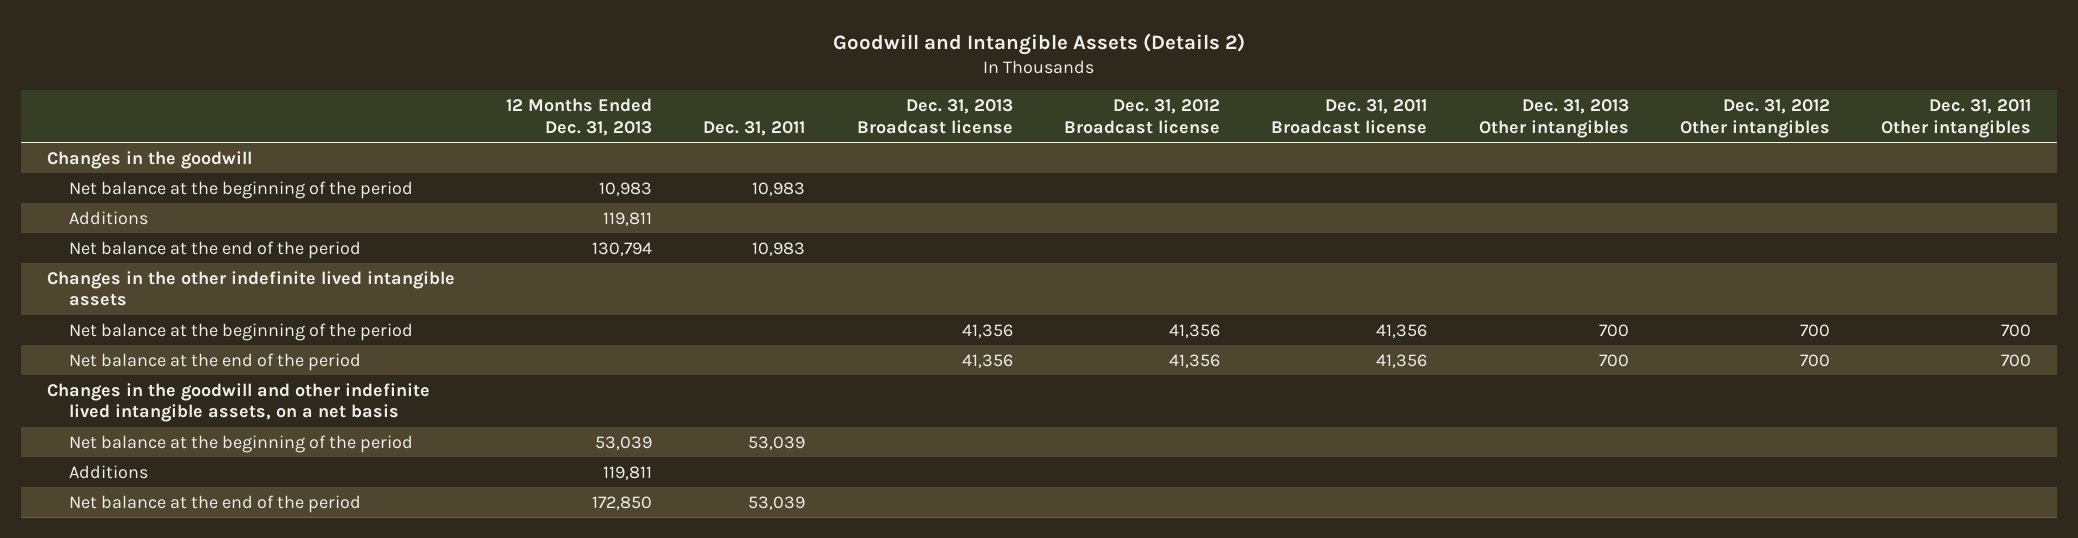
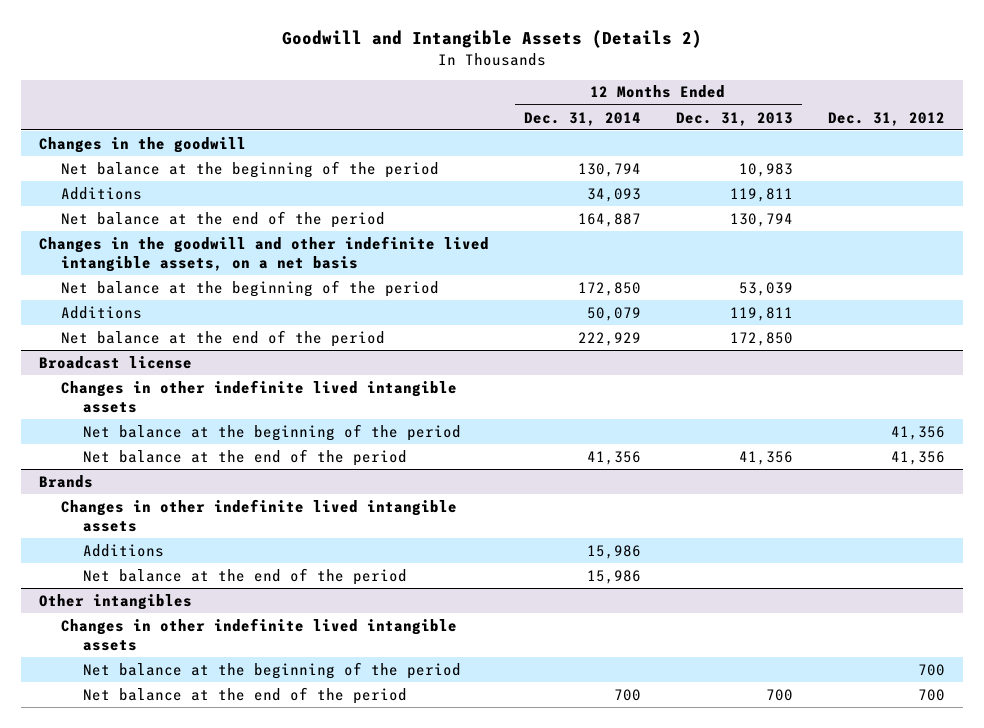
- | 12 Months Ended Dec. 31, 2013 | Dec. 31, 2011 | Dec. 31, 2013 Broadcast license | Dec. 31, 2012 Broadcast license | Dec. 31, 2011 Broadcast license | Dec. 31, 2013 Other intangibles | Dec. 31, 2012 Other intangibles | Dec. 31, 2011 Other intangibles
+ | 12 Months Ended Dec. 31, 2014 | 12 Months Ended Dec. 31, 2013 | Dec. 31, 2012
- Changes in the other indefinite lived intangible assets
- Net balance at the beginning of the period | | | 41,356 | 41,356 | 41,356 | 700 | 700 | 700
- Net balance at the end of the period | | | 41,356 | 41,356 | 41,356 | 700 | 700 | 700
+ Broadcast license
+ Changes in other indefinite lived intangible assets
+ Net balance at the beginning of the period | | | 41,356
+ Net balance at the end of the period | 41,356 | 41,356 | 41,356
+ Brands
+ Changes in other indefinite lived intangible assets
+ Additions | 15,986 | |
+ Net balance at the end of the period | 15,986 | |
+ Other intangibles
+ Changes in other indefinite lived intangible assets
+ Net balance at the beginning of the period | | | 700
+ Net balance at the end of the period | 700 | 700 | 700

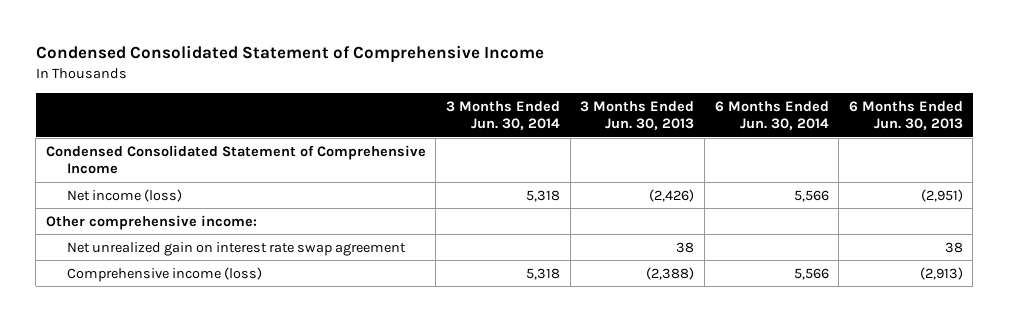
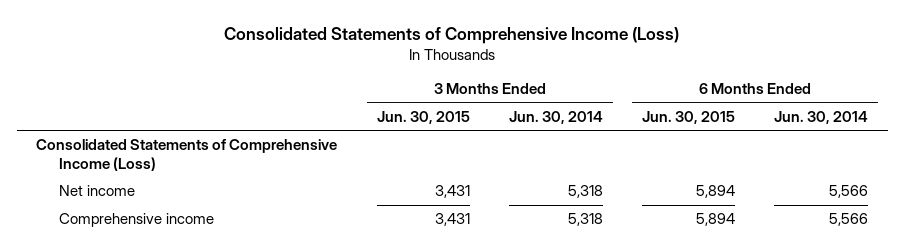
- Condensed Consolidated Statement of Comprehensive Income
+ Consolidated Statements of Comprehensive Income (Loss)
- | 3 Months Ended Jun. 30, 2014 | 3 Months Ended Jun. 30, 2013 | 6 Months Ended Jun. 30, 2014 | 6 Months Ended Jun. 30, 2013
+ | 3 Months Ended Jun. 30, 2015 | 3 Months Ended Jun. 30, 2014 | 6 Months Ended Jun. 30, 2015 | 6 Months Ended Jun. 30, 2014
- Condensed Consolidated Statement of Comprehensive Income
- Net income (loss) | 5,318 | (2,426) | 5,566 | (2,951)
- Other comprehensive income:
- Net unrealized gain on interest rate swap agreement | | 38 | | 38
- Comprehensive income (loss) | 5,318 | (2,388) | 5,566 | (2,913)
+ Consolidated Statements of Comprehensive Income (Loss)
+ Net income | 3,431 | 5,318 | 5,894 | 5,566
+ Comprehensive income | 3,431 | 5,318 | 5,894 | 5,566

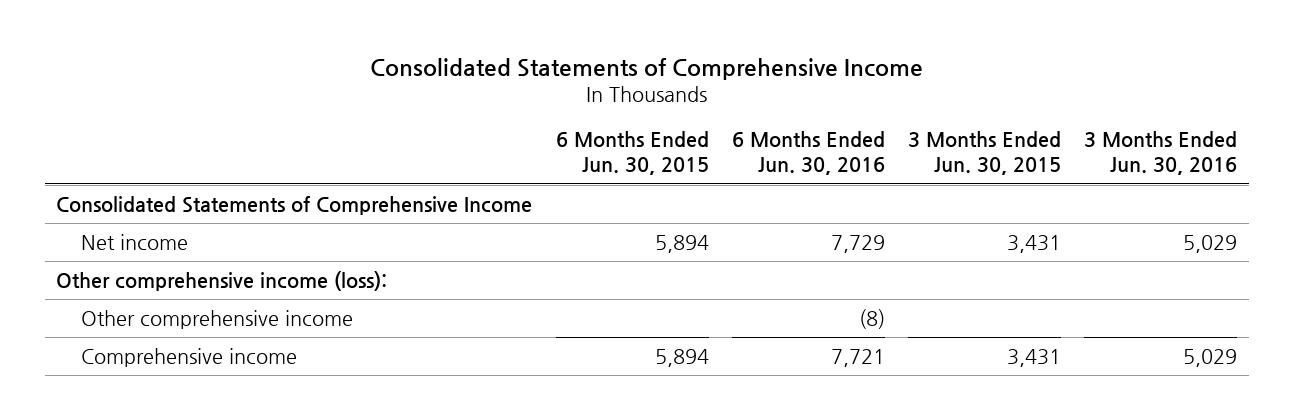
- Consolidated Statements of Comprehensive Income (Loss)
+ Consolidated Statements of Comprehensive Income
- | 3 Months Ended Jun. 30, 2015 | 3 Months Ended Jun. 30, 2014 | 6 Months Ended Jun. 30, 2015 | 6 Months Ended Jun. 30, 2014
+ | 6 Months Ended Jun. 30, 2015 | 6 Months Ended Jun. 30, 2016 | 3 Months Ended Jun. 30, 2015 | 3 Months Ended Jun. 30, 2016
- Consolidated Statements of Comprehensive Income (Loss)
+ Consolidated Statements of Comprehensive Income
+ Other comprehensive income (loss):
+ Other comprehensive income | | (8) | |

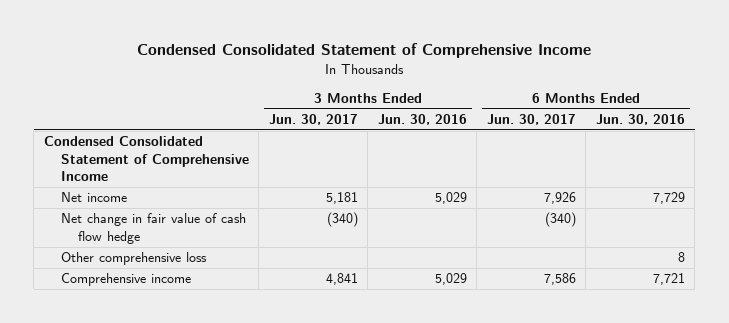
- Consolidated Statements of Comprehensive Income
+ Condensed Consolidated Statement of Comprehensive Income
- | 6 Months Ended Jun. 30, 2015 | 6 Months Ended Jun. 30, 2016 | 3 Months Ended Jun. 30, 2015 | 3 Months Ended Jun. 30, 2016
+ | 3 Months Ended Jun. 30, 2017 | 3 Months Ended Jun. 30, 2016 | 6 Months Ended Jun. 30, 2017 | 6 Months Ended Jun. 30, 2016
- Consolidated Statements of Comprehensive Income
+ Condensed Consolidated Statement of Comprehensive Income
- Other comprehensive income (loss):
- Other comprehensive income | | (8) | |
+ Net change in fair value of cash flow hedge | (340) | | (340) |
+ Other comprehensive loss | | | | 8

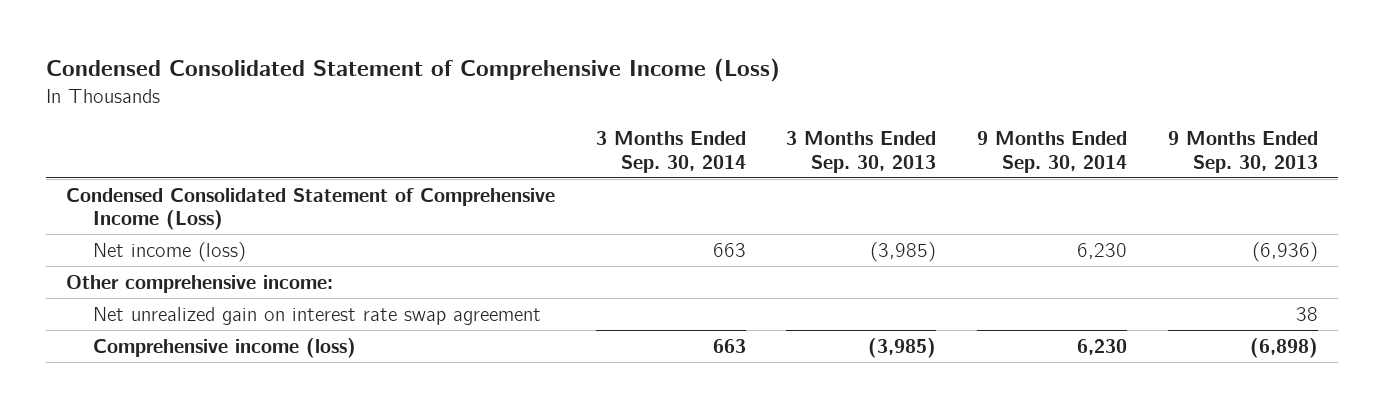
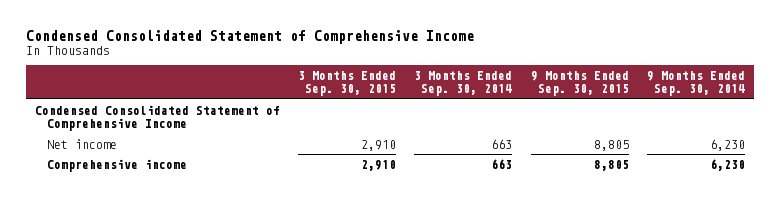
- Condensed Consolidated Statement of Comprehensive Income (Loss)
+ Condensed Consolidated Statement of Comprehensive Income
- | 3 Months Ended Sep. 30, 2014 | 3 Months Ended Sep. 30, 2013 | 9 Months Ended Sep. 30, 2014 | 9 Months Ended Sep. 30, 2013
+ | 3 Months Ended Sep. 30, 2015 | 3 Months Ended Sep. 30, 2014 | 9 Months Ended Sep. 30, 2015 | 9 Months Ended Sep. 30, 2014
- Condensed Consolidated Statement of Comprehensive Income (Loss)
- Net income (loss) | 663 | (3,985) | 6,230 | (6,936)
- Other comprehensive income:
- Net unrealized gain on interest rate swap agreement | | | | 38
- Comprehensive income (loss) | 663 | (3,985) | 6,230 | (6,898)
+ Condensed Consolidated Statement of Comprehensive Income
+ Net income | 2,910 | 663 | 8,805 | 6,230
+ Comprehensive income | 2,910 | 663 | 8,805 | 6,230

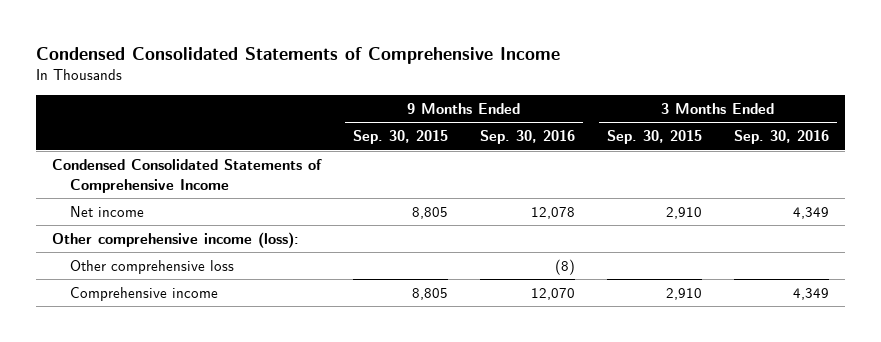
- Condensed Consolidated Statement of Comprehensive Income
+ Condensed Consolidated Statements of Comprehensive Income
- | 3 Months Ended Sep. 30, 2015 | 3 Months Ended Sep. 30, 2014 | 9 Months Ended Sep. 30, 2015 | 9 Months Ended Sep. 30, 2014
+ | 9 Months Ended Sep. 30, 2015 | 9 Months Ended Sep. 30, 2016 | 3 Months Ended Sep. 30, 2015 | 3 Months Ended Sep. 30, 2016
- Condensed Consolidated Statement of Comprehensive Income
+ Condensed Consolidated Statements of Comprehensive Income
+ Other comprehensive income (loss):
+ Other comprehensive loss | | (8) | |

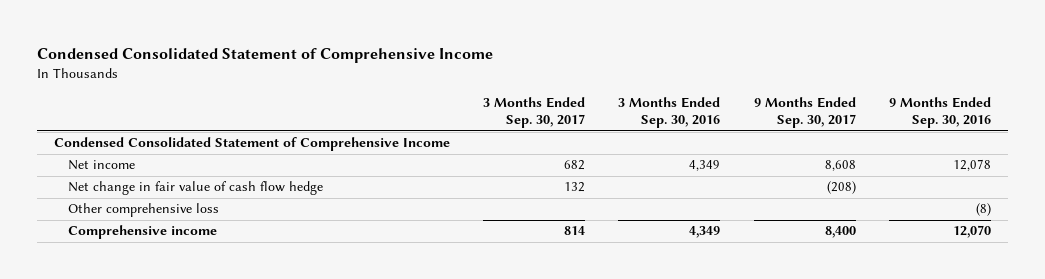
- Condensed Consolidated Statements of Comprehensive Income
+ Condensed Consolidated Statement of Comprehensive Income
- | 9 Months Ended Sep. 30, 2015 | 9 Months Ended Sep. 30, 2016 | 3 Months Ended Sep. 30, 2015 | 3 Months Ended Sep. 30, 2016
+ | 3 Months Ended Sep. 30, 2017 | 3 Months Ended Sep. 30, 2016 | 9 Months Ended Sep. 30, 2017 | 9 Months Ended Sep. 30, 2016
- Condensed Consolidated Statements of Comprehensive Income
+ Condensed Consolidated Statement of Comprehensive Income
- Other comprehensive income (loss):
+ Net change in fair value of cash flow hedge | 132 | | (208) |

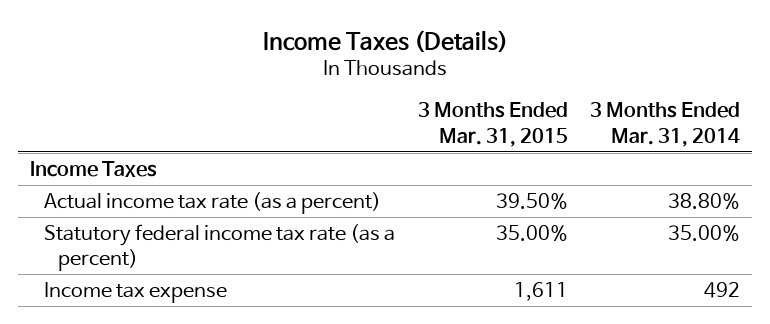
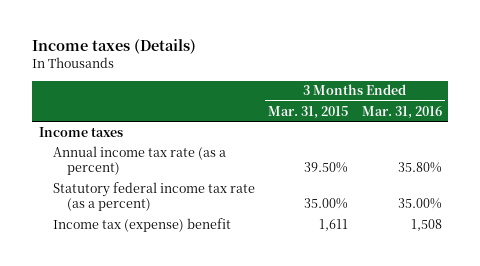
- Income Taxes (Details)
+ Income taxes (Details)
- | 3 Months Ended Mar. 31, 2015 | 3 Months Ended Mar. 31, 2014
+ | 3 Months Ended Mar. 31, 2015 | 3 Months Ended Mar. 31, 2016
- Income Taxes
- Actual income tax rate (as a percent) | 39.50% | 38.80%
+ Income taxes
+ Annual income tax rate (as a percent) | 39.50% | 35.80%
- Income tax expense | 1,611 | 492
+ Income tax (expense) benefit | 1,611 | 1,508

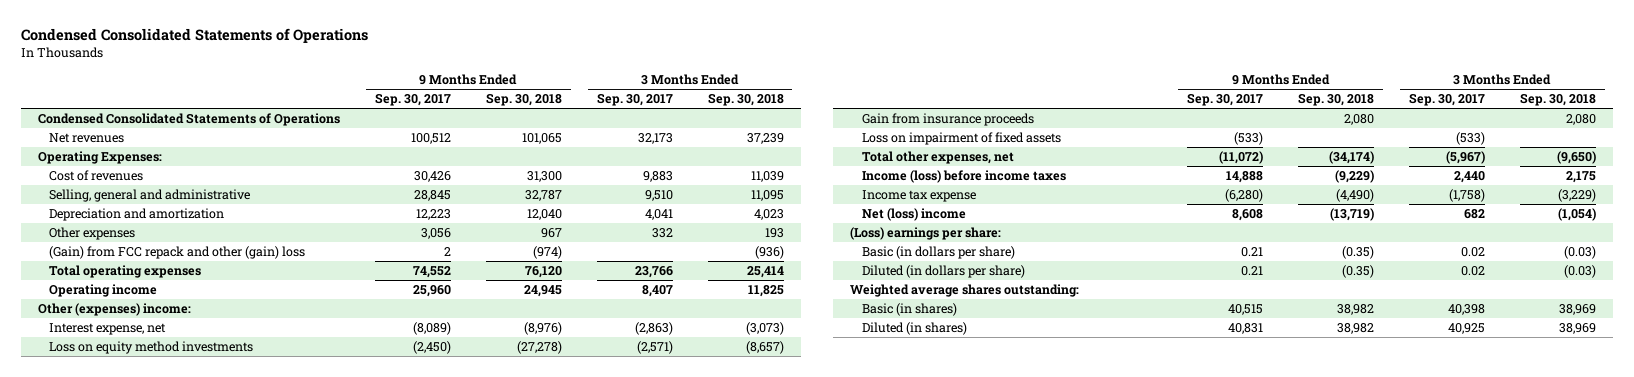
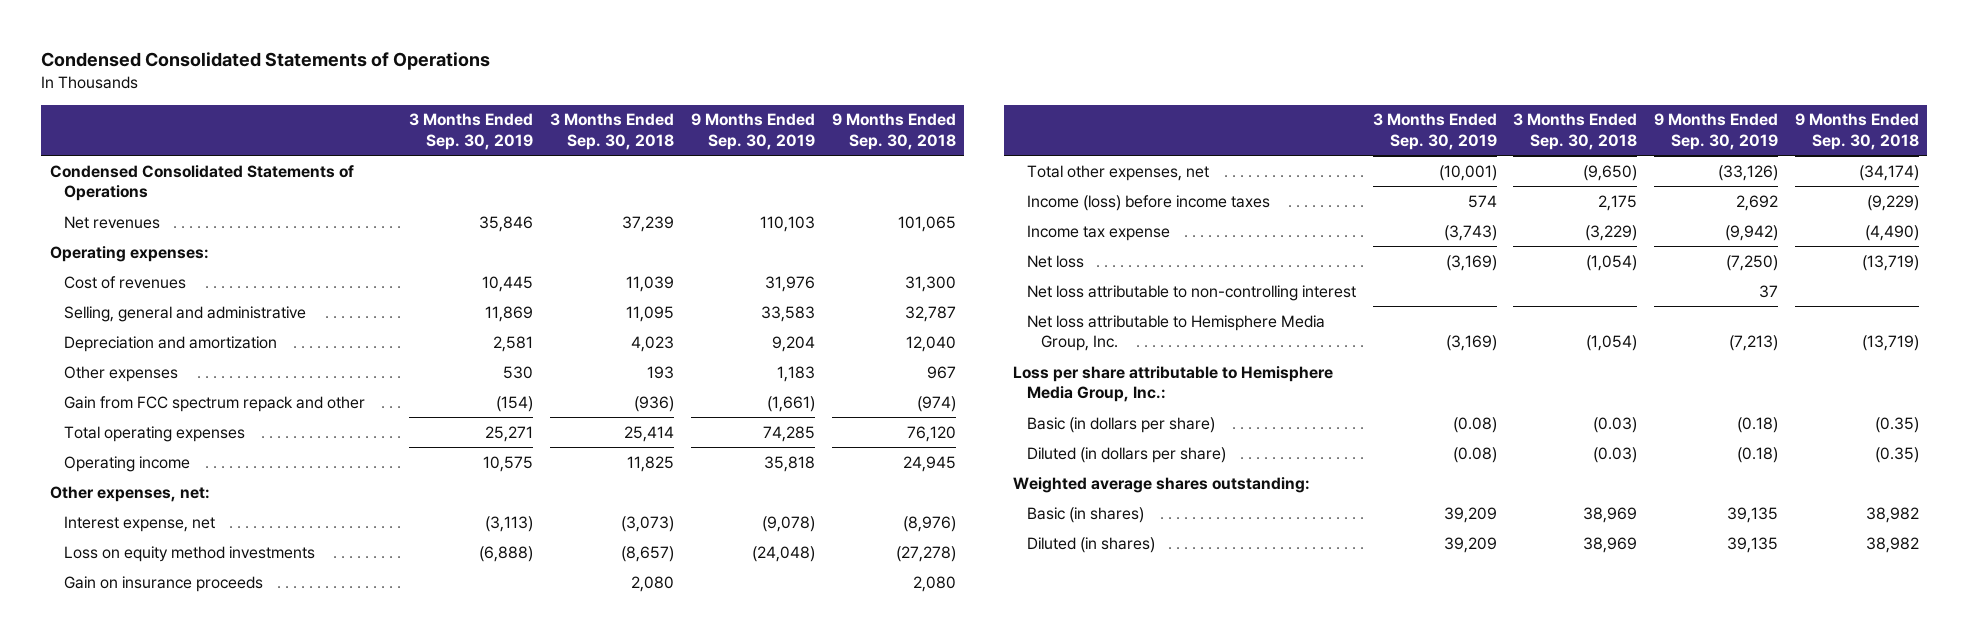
- | 9 Months Ended Sep. 30, 2017 | 9 Months Ended Sep. 30, 2018 | 3 Months Ended Sep. 30, 2017 | 3 Months Ended Sep. 30, 2018
+ | 3 Months Ended Sep. 30, 2019 | 3 Months Ended Sep. 30, 2018 | 9 Months Ended Sep. 30, 2019 | 9 Months Ended Sep. 30, 2018
- Operating Expenses:
+ Operating expenses:
- (Gain) from FCC repack and other (gain) loss | 2 | (974) | | (936)
+ Gain from FCC spectrum repack and other | (154) | (936) | (1,661) | (974)
- Other (expenses) income:
+ Other expenses, net:
- Gain from insurance proceeds | | 2,080 | | 2,080
- Loss on impairment of fixed assets | (533) | | (533) |
+ Gain on insurance proceeds | | 2,080 | | 2,080
- Net (loss) income | 8,608 | (13,719) | 682 | (1,054)
- (Loss) earnings per share:
+ Net loss | (3,169) | (1,054) | (7,250) | (13,719)
+ Net loss attributable to non-controlling interest | | | 37 |
+ Net loss attributable to Hemisphere Media Group, Inc. | (3,169) | (1,054) | (7,213) | (13,719)
+ Loss per share attributable to Hemisphere Media Group, Inc.:

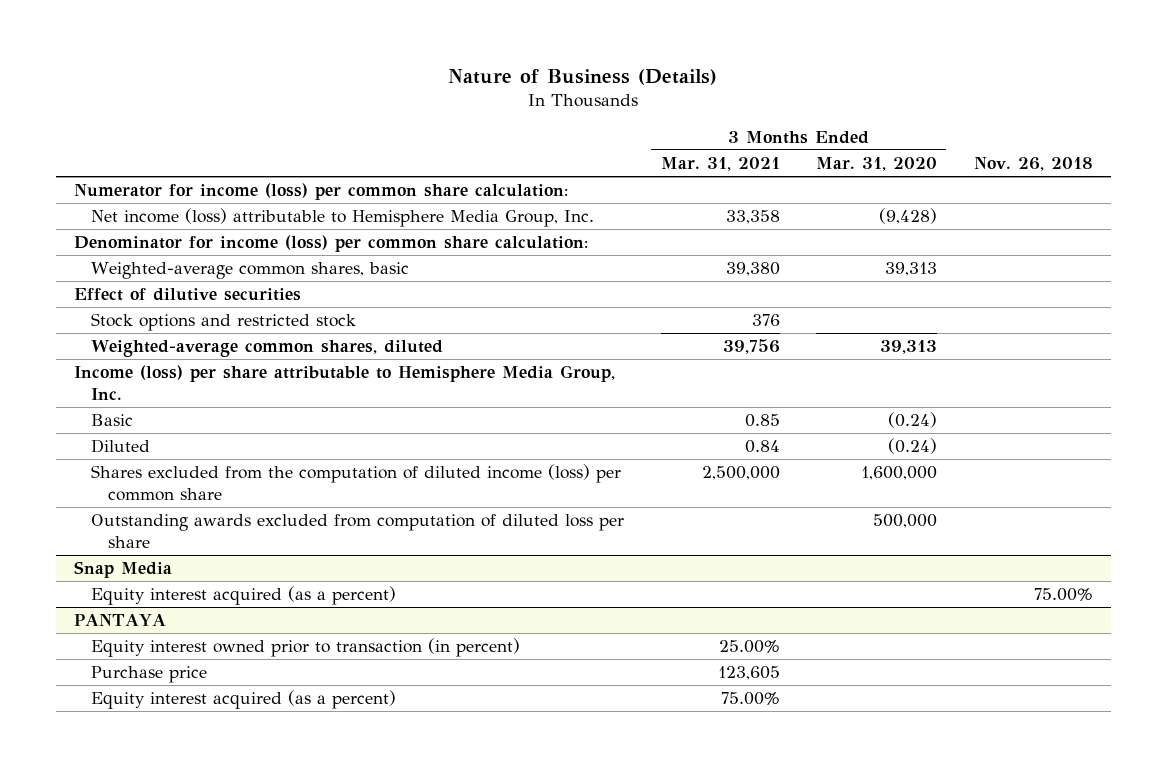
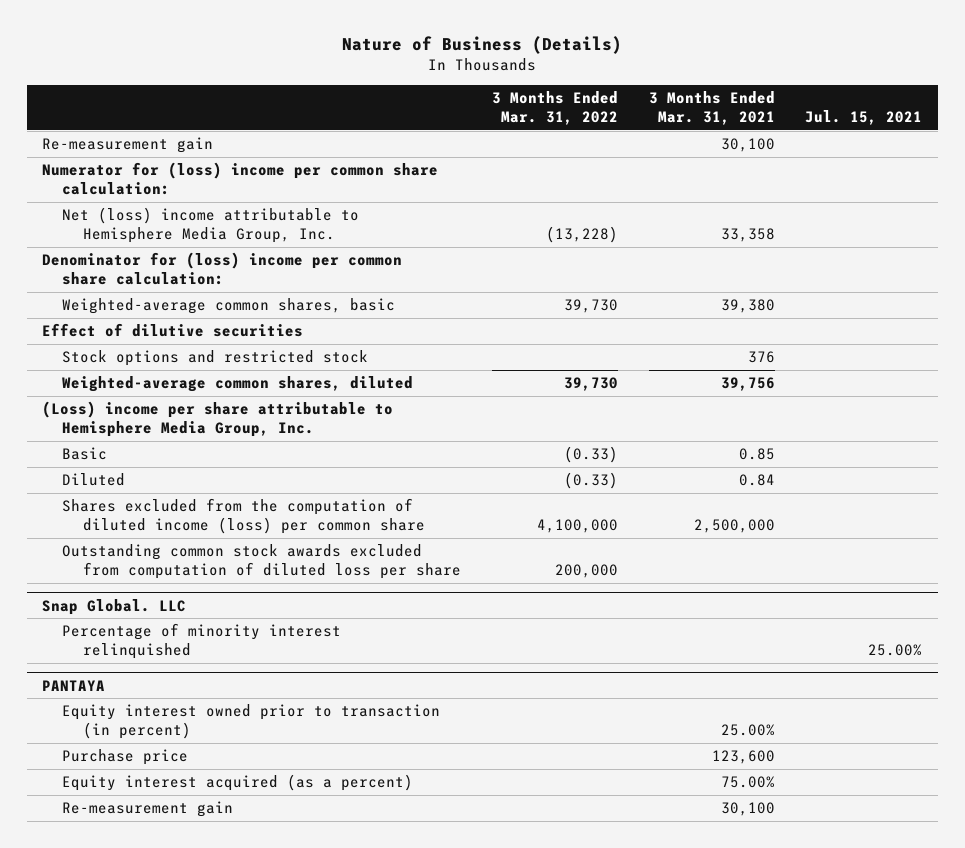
- | 3 Months Ended Mar. 31, 2021 | 3 Months Ended Mar. 31, 2020 | Nov. 26, 2018
+ | 3 Months Ended Mar. 31, 2022 | 3 Months Ended Mar. 31, 2021 | Jul. 15, 2021
- Numerator for income (loss) per common share calculation:
- Net income (loss) attributable to Hemisphere Media Group, Inc. | 33,358 | (9,428) |
- Denominator for income (loss) per common share calculation:
+ Re-measurement gain | | 30,100 |
+ Numerator for (loss) income per common share calculation:
+ Net (loss) income attributable to Hemisphere Media Group, Inc. | (13,228) | 33,358 |
+ Denominator for (loss) income per common share calculation:
- Income (loss) per share attributable to Hemisphere Media Group, Inc.
+ (Loss) income per share attributable to Hemisphere Media Group, Inc.
- Outstanding awards excluded from computation of diluted loss per share | | 500,000 |
- Snap Media
- Equity interest acquired (as a percent) | | | 75.00%
+ Outstanding common stock awards excluded from computation of diluted loss per share | 200,000 | |
+ Snap Global. LLC
+ Percentage of minority interest relinquished | | | 25.00%
@ PANTAYA
- Purchase price | 123,605 | |
+ Purchase price | | 123,600 |
+ Re-measurement gain | | 30,100 |

